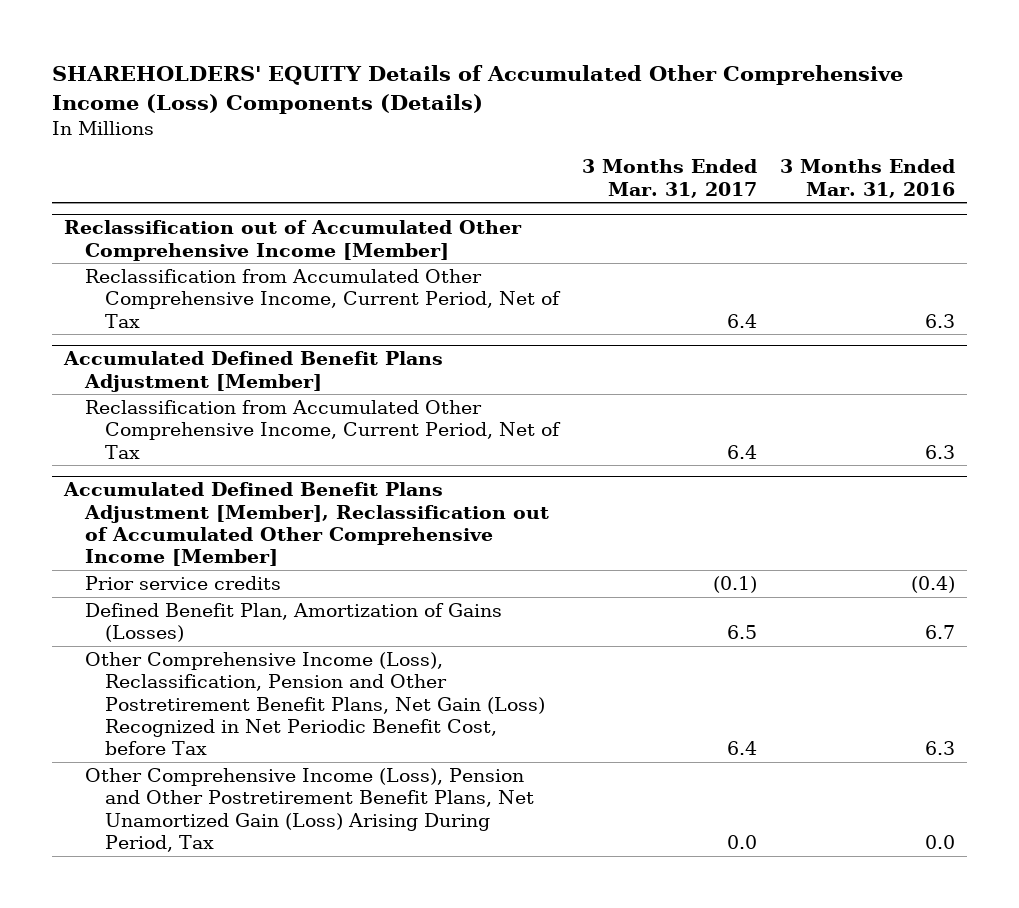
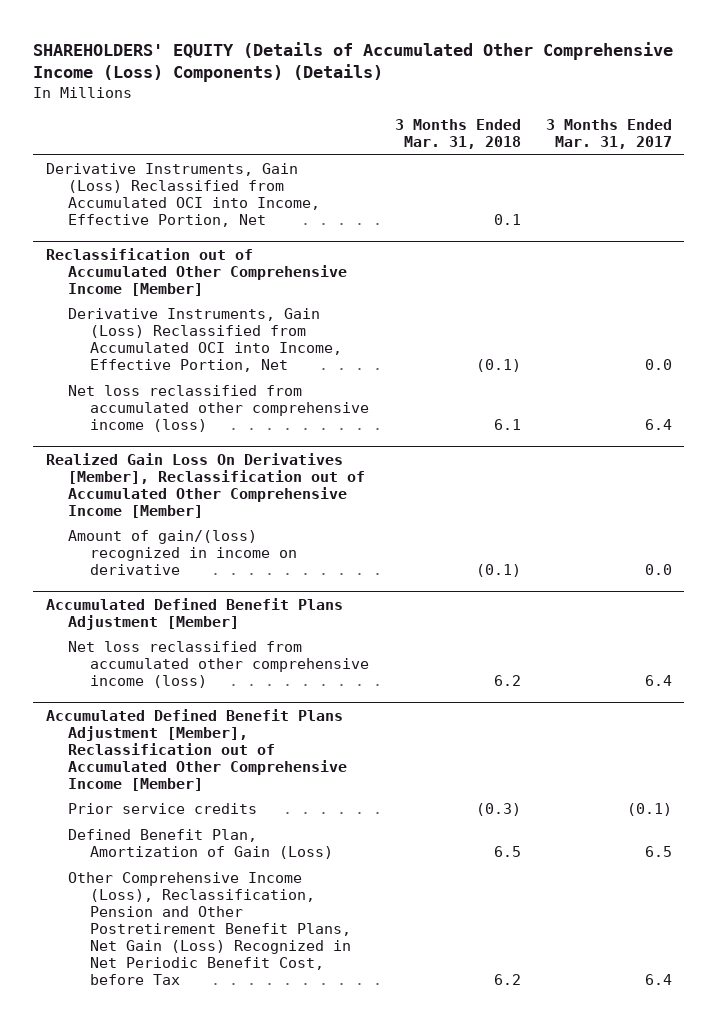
- SHAREHOLDERS' EQUITY Details of Accumulated Other Comprehensive Income (Loss) Components (Details)
+ SHAREHOLDERS' EQUITY (Details of Accumulated Other Comprehensive Income (Loss) Components) (Details)
- | 3 Months Ended Mar. 31, 2017 | 3 Months Ended Mar. 31, 2016
+ | 3 Months Ended Mar. 31, 2018 | 3 Months Ended Mar. 31, 2017
+ Derivative Instruments, Gain (Loss) Reclassified from Accumulated OCI into Income, Effective Portion, Net | 0.1 |
@ Reclassification out of Accumulated Other Comprehensive Income [Member]
- Reclassification from Accumulated Other Comprehensive Income, Current Period, Net of Tax | 6.4 | 6.3
+ Derivative Instruments, Gain (Loss) Reclassified from Accumulated OCI into Income, Effective Portion, Net | (0.1) | 0.0
+ Net loss reclassified from accumulated other comprehensive income (loss) | 6.1 | 6.4
+ Realized Gain Loss On Derivatives [Member], Reclassification out of Accumulated Other Comprehensive Income [Member]
+ Amount of gain/(loss) recognized in income on derivative | (0.1) | 0.0
@ Accumulated Defined Benefit Plans Adjustment [Member]
- Reclassification from Accumulated Other Comprehensive Income, Current Period, Net of Tax | 6.4 | 6.3
+ Net loss reclassified from accumulated other comprehensive income (loss) | 6.2 | 6.4
@ Accumulated Defined Benefit Plans Adjustment [Member], Reclassification out of Accumulated Other Comprehensive Income [Member]
- Defined Benefit Plan, Amortization of Gains (Losses) | 6.5 | 6.7
+ Defined Benefit Plan, Amortization of Gain (Loss) | 6.5 | 6.5
- Other Comprehensive Income (Loss), Pension and Other Postretirement Benefit Plans, Net Unamortized Gain (Loss) Arising During Period, Tax | 0.0 | 0.0

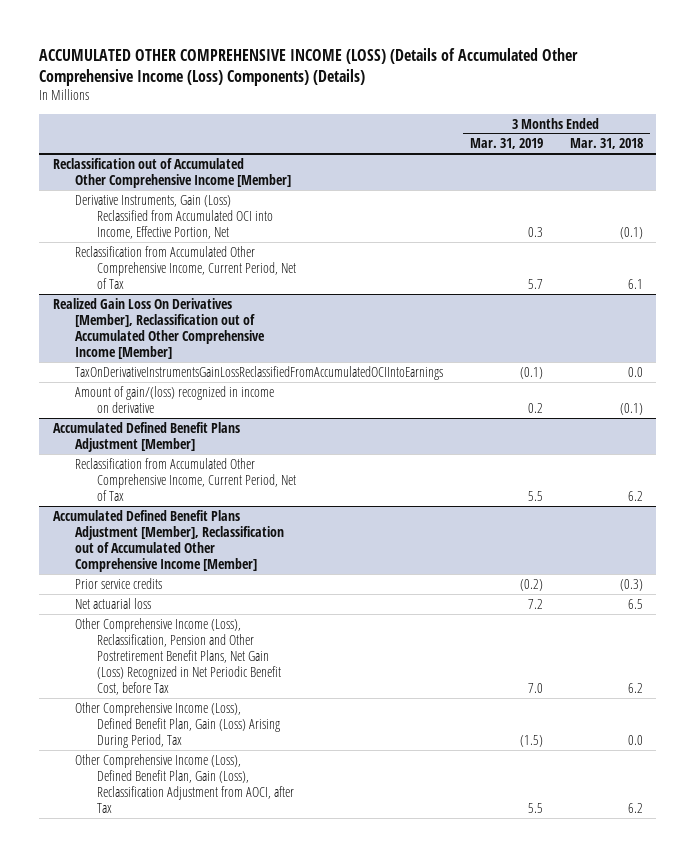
- SHAREHOLDERS' EQUITY (Details of Accumulated Other Comprehensive Income (Loss) Components) (Details)
+ ACCUMULATED OTHER COMPREHENSIVE INCOME (LOSS) (Details of Accumulated Other Comprehensive Income (Loss) Components) (Details)
- | 3 Months Ended Mar. 31, 2018 | 3 Months Ended Mar. 31, 2017
+ | 3 Months Ended Mar. 31, 2019 | 3 Months Ended Mar. 31, 2018
- Derivative Instruments, Gain (Loss) Reclassified from Accumulated OCI into Income, Effective Portion, Net | 0.1 |
@ Reclassification out of Accumulated Other Comprehensive Income [Member]
- Net loss reclassified from accumulated other comprehensive income (loss) | 6.1 | 6.4
+ Reclassification from Accumulated Other Comprehensive Income, Current Period, Net of Tax | 5.7 | 6.1
@ Realized Gain Loss On Derivatives [Member], Reclassification out of Accumulated Other Comprehensive Income [Member]
+ TaxOnDerivativeInstrumentsGainLossReclassifiedFromAccumulatedOCIIntoEarnings | (0.1) | 0.0
@ Accumulated Defined Benefit Plans Adjustment [Member]
- Net loss reclassified from accumulated other comprehensive income (loss) | 6.2 | 6.4
+ Reclassification from Accumulated Other Comprehensive Income, Current Period, Net of Tax | 5.5 | 6.2
@ Accumulated Defined Benefit Plans Adjustment [Member], Reclassification out of Accumulated Other Comprehensive Income [Member]
- Defined Benefit Plan, Amortization of Gain (Loss) | 6.5 | 6.5
+ Net actuarial loss | 7.2 | 6.5
+ Other Comprehensive Income (Loss), Defined Benefit Plan, Gain (Loss) Arising During Period, Tax | (1.5) | 0.0
+ Other Comprehensive Income (Loss), Defined Benefit Plan, Gain (Loss), Reclassification Adjustment from AOCI, after Tax | 5.5 | 6.2

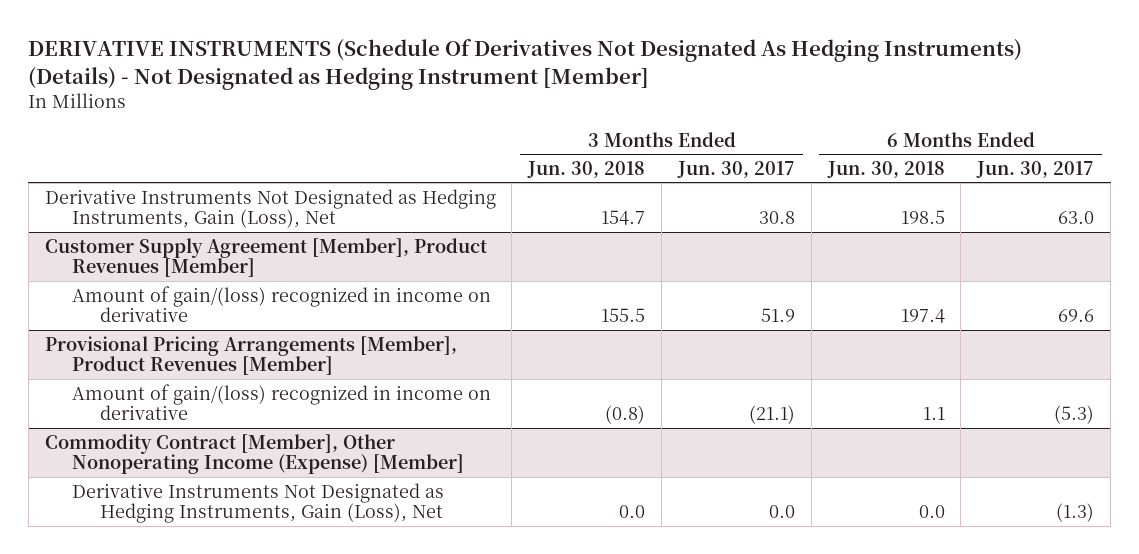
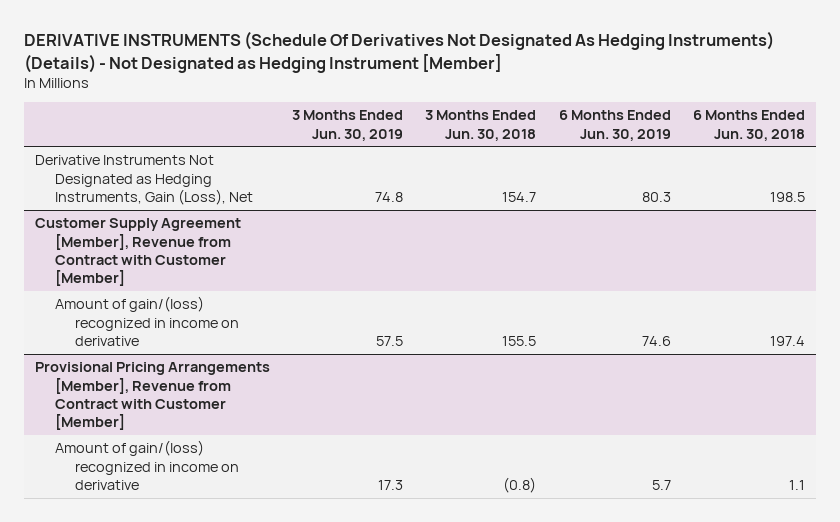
- | 3 Months Ended Jun. 30, 2018 | 3 Months Ended Jun. 30, 2017 | 6 Months Ended Jun. 30, 2018 | 6 Months Ended Jun. 30, 2017
+ | 3 Months Ended Jun. 30, 2019 | 3 Months Ended Jun. 30, 2018 | 6 Months Ended Jun. 30, 2019 | 6 Months Ended Jun. 30, 2018
- Customer Supply Agreement [Member], Product Revenues [Member]
+ Customer Supply Agreement [Member], Revenue from Contract with Customer [Member]
- Provisional Pricing Arrangements [Member], Product Revenues [Member]
+ Provisional Pricing Arrangements [Member], Revenue from Contract with Customer [Member]
- Commodity Contract [Member], Other Nonoperating Income (Expense) [Member]
- Derivative Instruments Not Designated as Hedging Instruments, Gain (Loss), Net | 0.0 | 0.0 | 0.0 | (1.3)

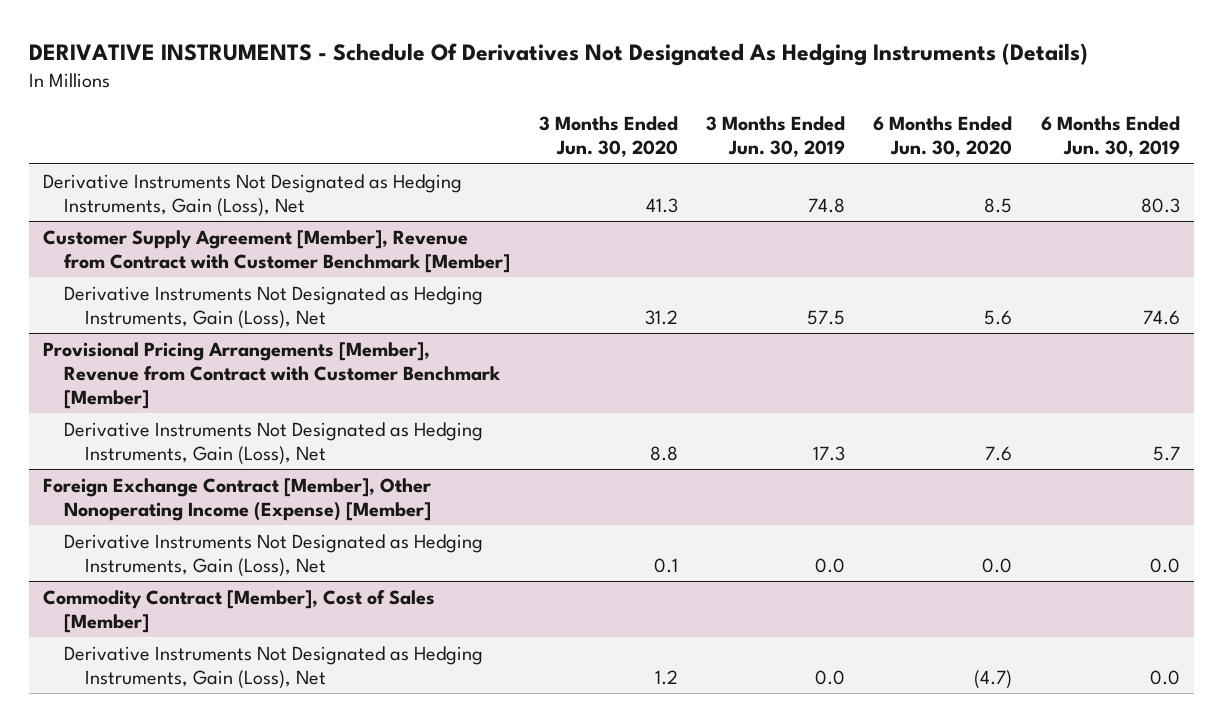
- DERIVATIVE INSTRUMENTS (Schedule Of Derivatives Not Designated As Hedging Instruments) (Details) - Not Designated as Hedging Instrument [Member]
+ DERIVATIVE INSTRUMENTS - Schedule Of Derivatives Not Designated As Hedging Instruments (Details)
- | 3 Months Ended Jun. 30, 2019 | 3 Months Ended Jun. 30, 2018 | 6 Months Ended Jun. 30, 2019 | 6 Months Ended Jun. 30, 2018
+ | 3 Months Ended Jun. 30, 2020 | 3 Months Ended Jun. 30, 2019 | 6 Months Ended Jun. 30, 2020 | 6 Months Ended Jun. 30, 2019
- Customer Supply Agreement [Member], Revenue from Contract with Customer [Member]
- Amount of gain/(loss) recognized in income on derivative | 57.5 | 155.5 | 74.6 | 197.4
- Provisional Pricing Arrangements [Member], Revenue from Contract with Customer [Member]
- Amount of gain/(loss) recognized in income on derivative | 17.3 | (0.8) | 5.7 | 1.1
+ Customer Supply Agreement [Member], Revenue from Contract with Customer Benchmark [Member]
+ Derivative Instruments Not Designated as Hedging Instruments, Gain (Loss), Net | 31.2 | 57.5 | 5.6 | 74.6
+ Provisional Pricing Arrangements [Member], Revenue from Contract with Customer Benchmark [Member]
+ Derivative Instruments Not Designated as Hedging Instruments, Gain (Loss), Net | 8.8 | 17.3 | 7.6 | 5.7
+ Foreign Exchange Contract [Member], Other Nonoperating Income (Expense) [Member]
+ Derivative Instruments Not Designated as Hedging Instruments, Gain (Loss), Net | 0.1 | 0.0 | 0.0 | 0.0
+ Commodity Contract [Member], Cost of Sales [Member]
+ Derivative Instruments Not Designated as Hedging Instruments, Gain (Loss), Net | 1.2 | 0.0 | (4.7) | 0.0

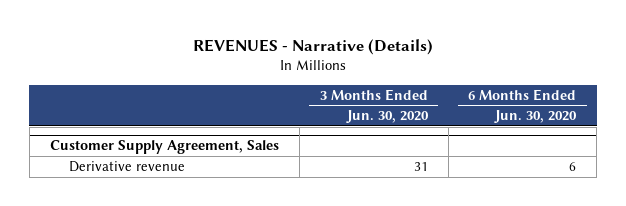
- DERIVATIVE INSTRUMENTS - Schedule Of Derivatives Not Designated As Hedging Instruments (Details)
+ REVENUES - Narrative (Details)
- | 3 Months Ended Jun. 30, 2020 | 3 Months Ended Jun. 30, 2019 | 6 Months Ended Jun. 30, 2020 | 6 Months Ended Jun. 30, 2019
+ | 3 Months Ended Jun. 30, 2020 | 6 Months Ended Jun. 30, 2020
- Derivative Instruments Not Designated as Hedging Instruments, Gain (Loss), Net | 41.3 | 74.8 | 8.5 | 80.3
- Customer Supply Agreement [Member], Revenue from Contract with Customer Benchmark [Member]
- Derivative Instruments Not Designated as Hedging Instruments, Gain (Loss), Net | 31.2 | 57.5 | 5.6 | 74.6
- Provisional Pricing Arrangements [Member], Revenue from Contract with Customer Benchmark [Member]
- Derivative Instruments Not Designated as Hedging Instruments, Gain (Loss), Net | 8.8 | 17.3 | 7.6 | 5.7
- Foreign Exchange Contract [Member], Other Nonoperating Income (Expense) [Member]
- Derivative Instruments Not Designated as Hedging Instruments, Gain (Loss), Net | 0.1 | 0.0 | 0.0 | 0.0
- Commodity Contract [Member], Cost of Sales [Member]
- Derivative Instruments Not Designated as Hedging Instruments, Gain (Loss), Net | 1.2 | 0.0 | (4.7) | 0.0
+ Customer Supply Agreement, Sales
+ Derivative revenue | 31 | 6

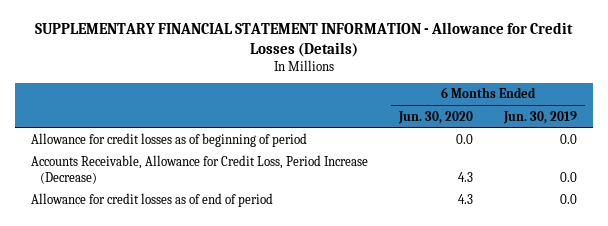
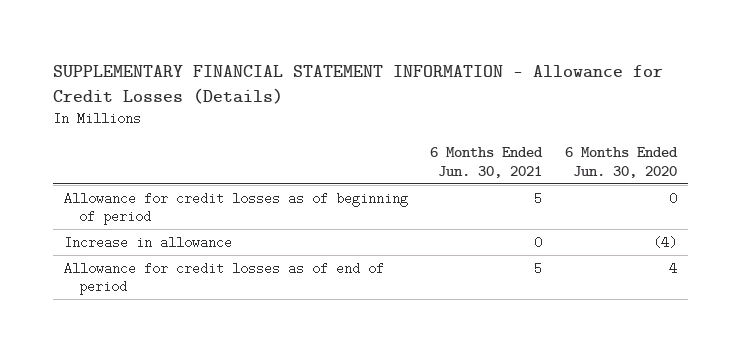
- | 6 Months Ended Jun. 30, 2020 | 6 Months Ended Jun. 30, 2019
+ | 6 Months Ended Jun. 30, 2021 | 6 Months Ended Jun. 30, 2020
- Allowance for credit losses as of beginning of period | 0.0 | 0.0
- Accounts Receivable, Allowance for Credit Loss, Period Increase (Decrease) | 4.3 | 0.0
- Allowance for credit losses as of end of period | 4.3 | 0.0
+ Allowance for credit losses as of beginning of period | 5 | 0
+ Increase in allowance | 0 | (4)
+ Allowance for credit losses as of end of period | 5 | 4

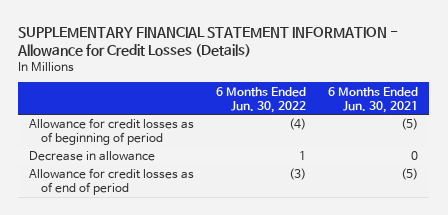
- | 6 Months Ended Jun. 30, 2021 | 6 Months Ended Jun. 30, 2020
+ | 6 Months Ended Jun. 30, 2022 | 6 Months Ended Jun. 30, 2021
- Allowance for credit losses as of beginning of period | 5 | 0
- Increase in allowance | 0 | (4)
- Allowance for credit losses as of end of period | 5 | 4
+ Allowance for credit losses as of beginning of period | (4) | (5)
+ Decrease in allowance | 1 | 0
+ Allowance for credit losses as of end of period | (3) | (5)

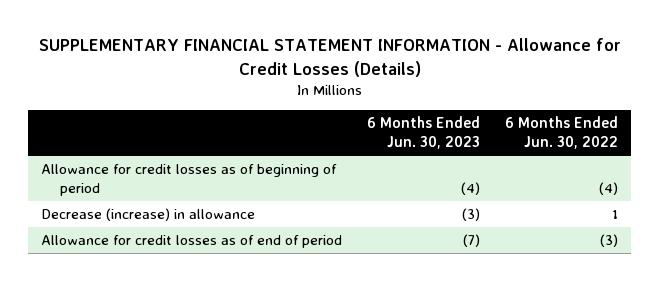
- | 6 Months Ended Jun. 30, 2022 | 6 Months Ended Jun. 30, 2021
+ | 6 Months Ended Jun. 30, 2023 | 6 Months Ended Jun. 30, 2022
- Decrease in allowance | 1 | 0
+ Decrease (increase) in allowance | (3) | 1

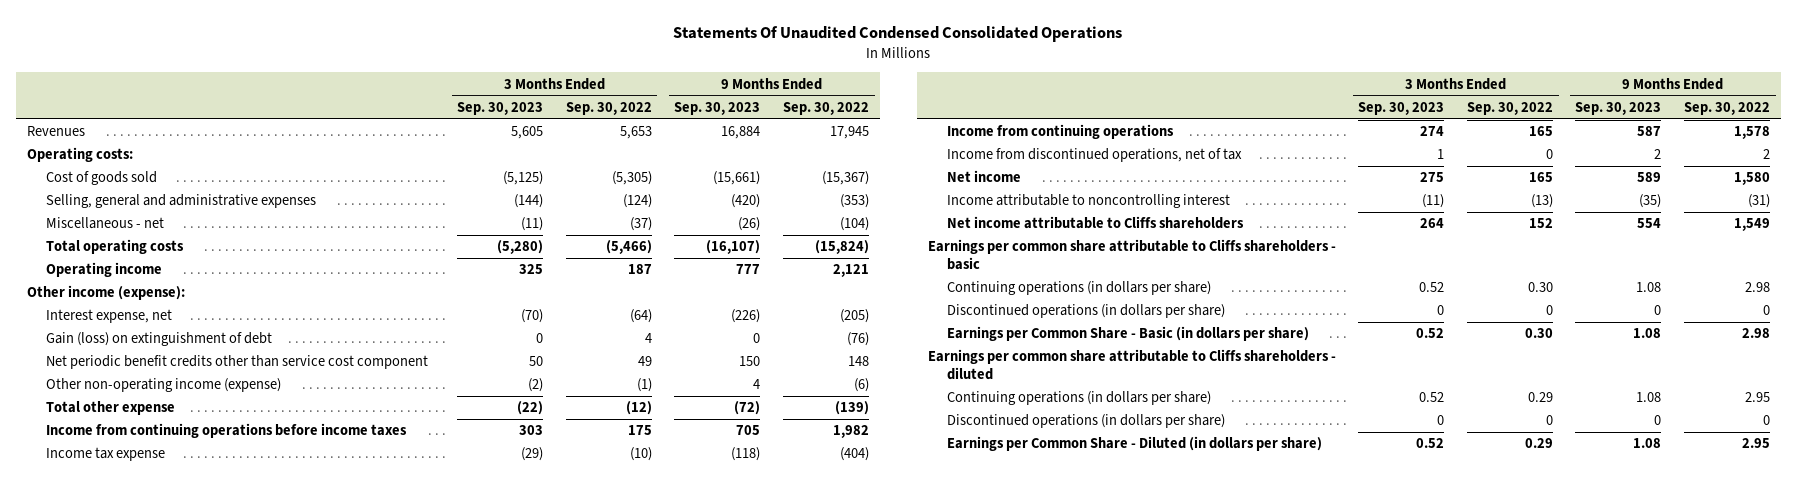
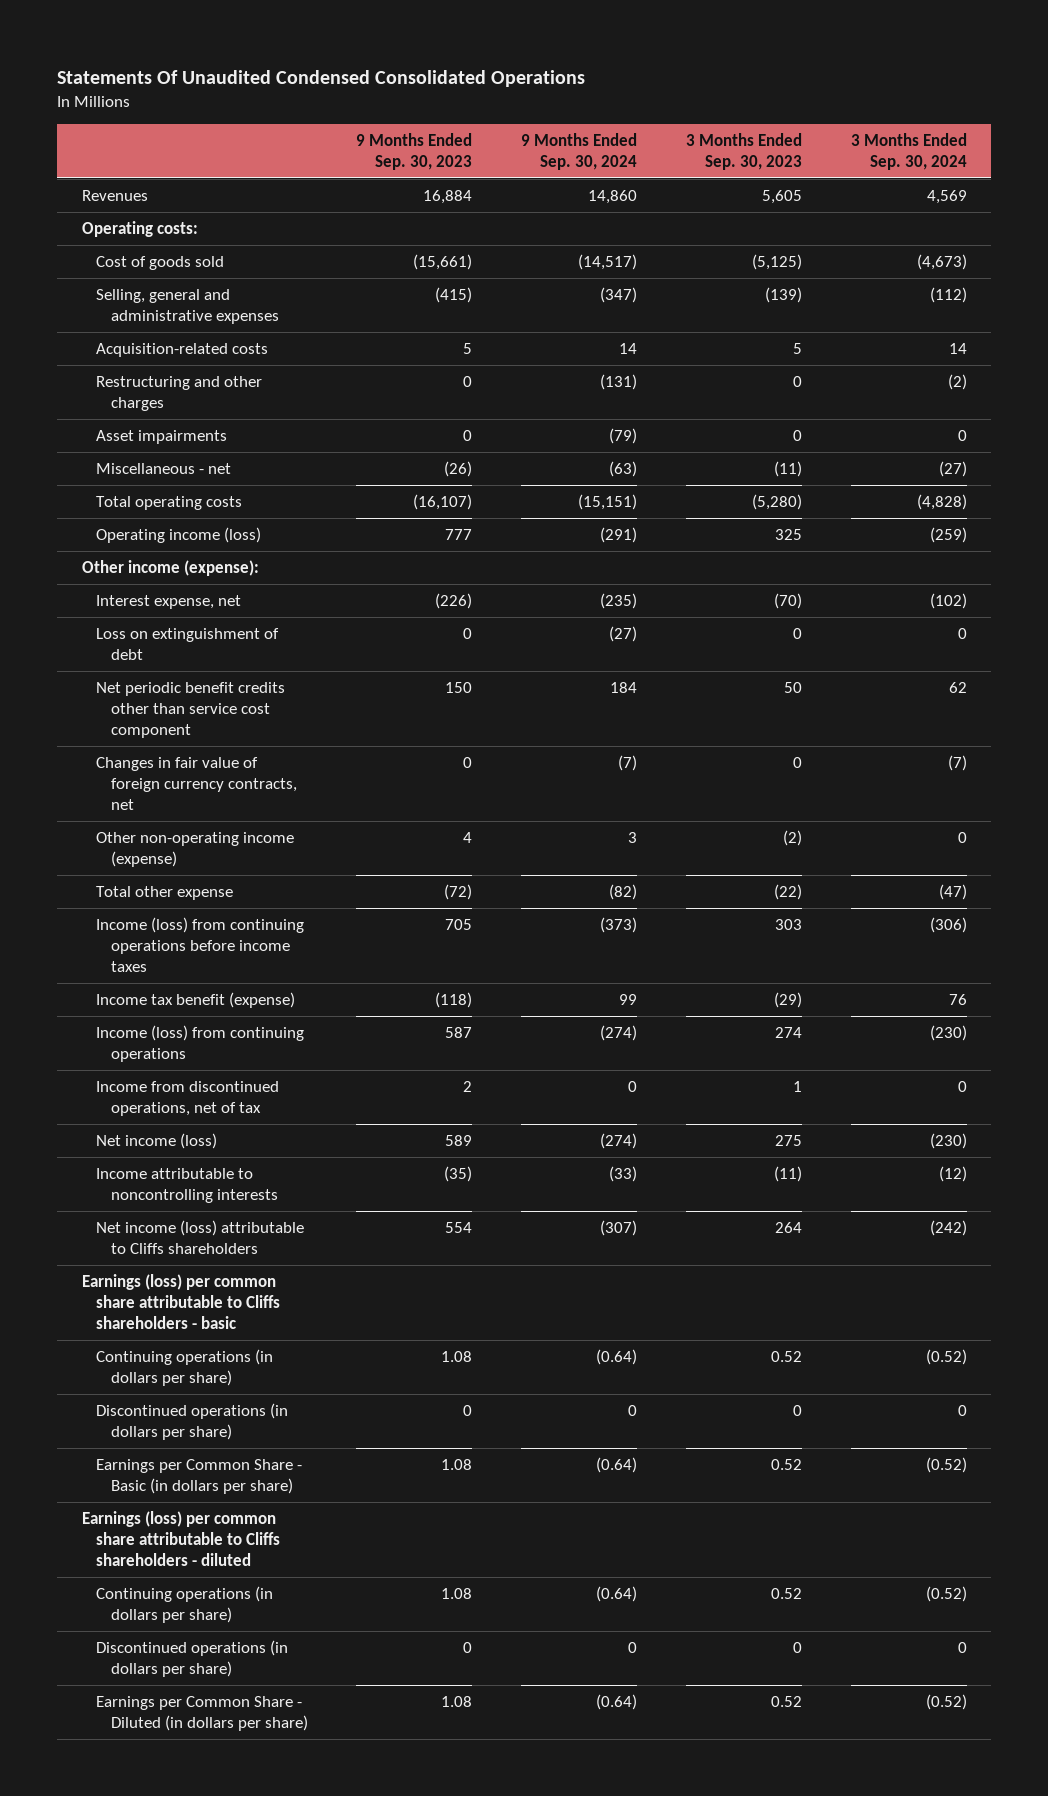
- | 3 Months Ended Sep. 30, 2023 | 3 Months Ended Sep. 30, 2022 | 9 Months Ended Sep. 30, 2023 | 9 Months Ended Sep. 30, 2022
+ | 9 Months Ended Sep. 30, 2023 | 9 Months Ended Sep. 30, 2024 | 3 Months Ended Sep. 30, 2023 | 3 Months Ended Sep. 30, 2024
- Selling, general and administrative expenses | (144) | (124) | (420) | (353)
+ Selling, general and administrative expenses | (415) | (347) | (139) | (112)
+ Acquisition-related costs | 5 | 14 | 5 | 14
+ Restructuring and other charges | 0 | (131) | 0 | (2)
+ Asset impairments | 0 | (79) | 0 | 0
- Operating income | 325 | 187 | 777 | 2,121
+ Operating income (loss) | 777 | (291) | 325 | (259)
- Gain (loss) on extinguishment of debt | 0 | 4 | 0 | (76)
+ Loss on extinguishment of debt | 0 | (27) | 0 | 0
+ Changes in fair value of foreign currency contracts, net | 0 | (7) | 0 | (7)
- Income from continuing operations before income taxes | 303 | 175 | 705 | 1,982
- Income tax expense | (29) | (10) | (118) | (404)
- Income from continuing operations | 274 | 165 | 587 | 1,578
+ Income (loss) from continuing operations before income taxes | 705 | (373) | 303 | (306)
+ Income tax benefit (expense) | (118) | 99 | (29) | 76
+ Income (loss) from continuing operations | 587 | (274) | 274 | (230)
- Net income | 275 | 165 | 589 | 1,580
- Income attributable to noncontrolling interest | (11) | (13) | (35) | (31)
- Net income attributable to Cliffs shareholders | 264 | 152 | 554 | 1,549
- Earnings per common share attributable to Cliffs shareholders - basic
+ Net income (loss) | 589 | (274) | 275 | (230)
+ Income attributable to noncontrolling interests | (35) | (33) | (11) | (12)
+ Net income (loss) attributable to Cliffs shareholders | 554 | (307) | 264 | (242)
+ Earnings (loss) per common share attributable to Cliffs shareholders - basic
- Earnings per common share attributable to Cliffs shareholders - diluted
+ Earnings (loss) per common share attributable to Cliffs shareholders - diluted

